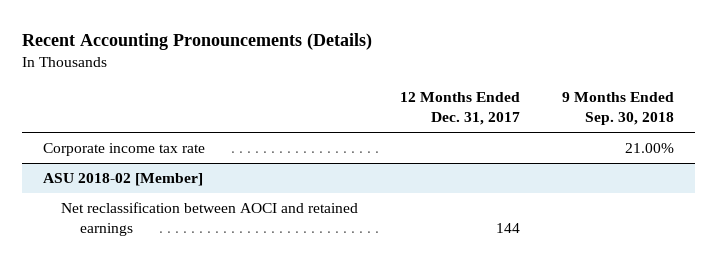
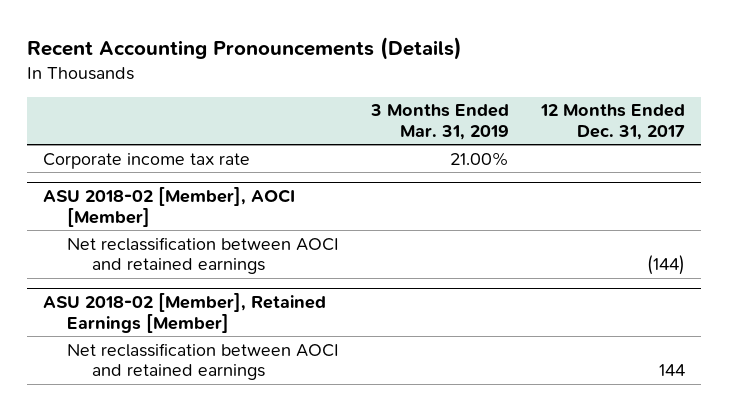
- | 12 Months Ended Dec. 31, 2017 | 9 Months Ended Sep. 30, 2018
+ | 3 Months Ended Mar. 31, 2019 | 12 Months Ended Dec. 31, 2017
- ASU 2018-02 [Member]
+ ASU 2018-02 [Member], AOCI [Member]
+ Net reclassification between AOCI and retained earnings | | (144)
+ ASU 2018-02 [Member], Retained Earnings [Member]

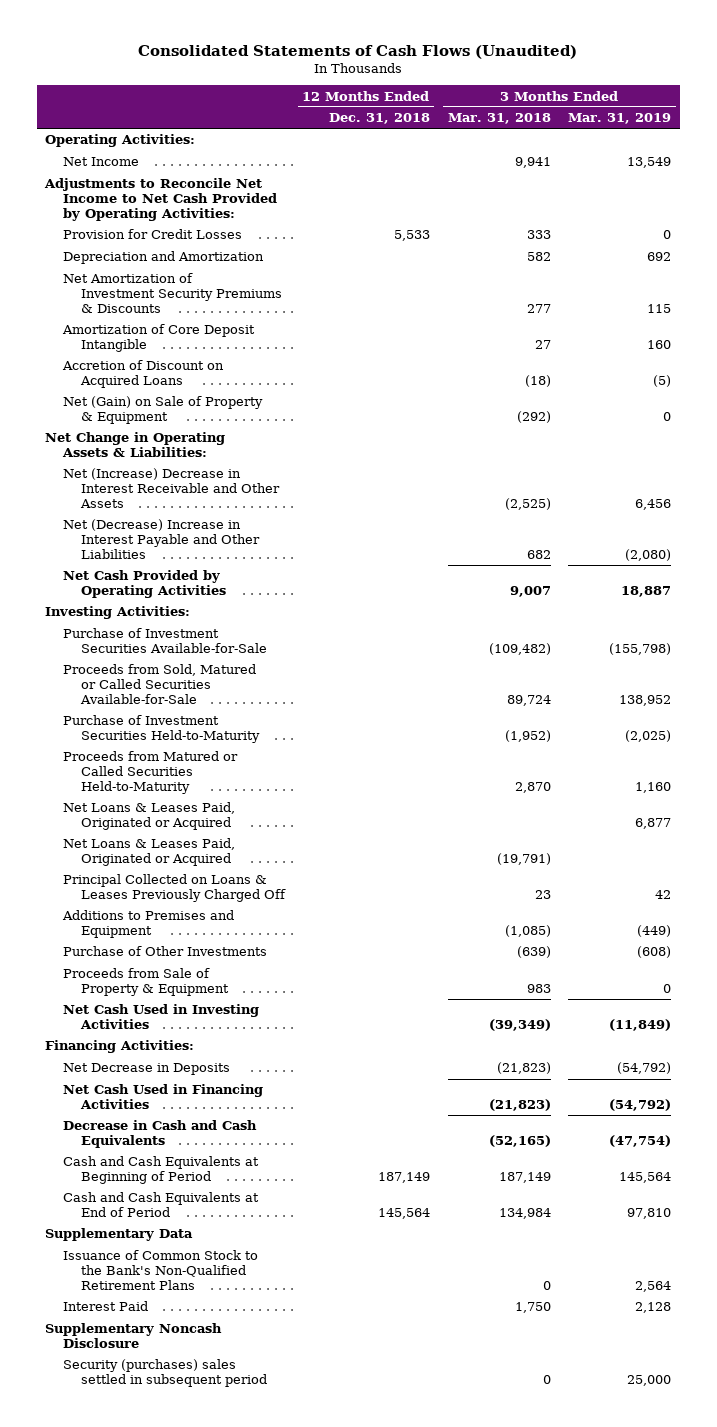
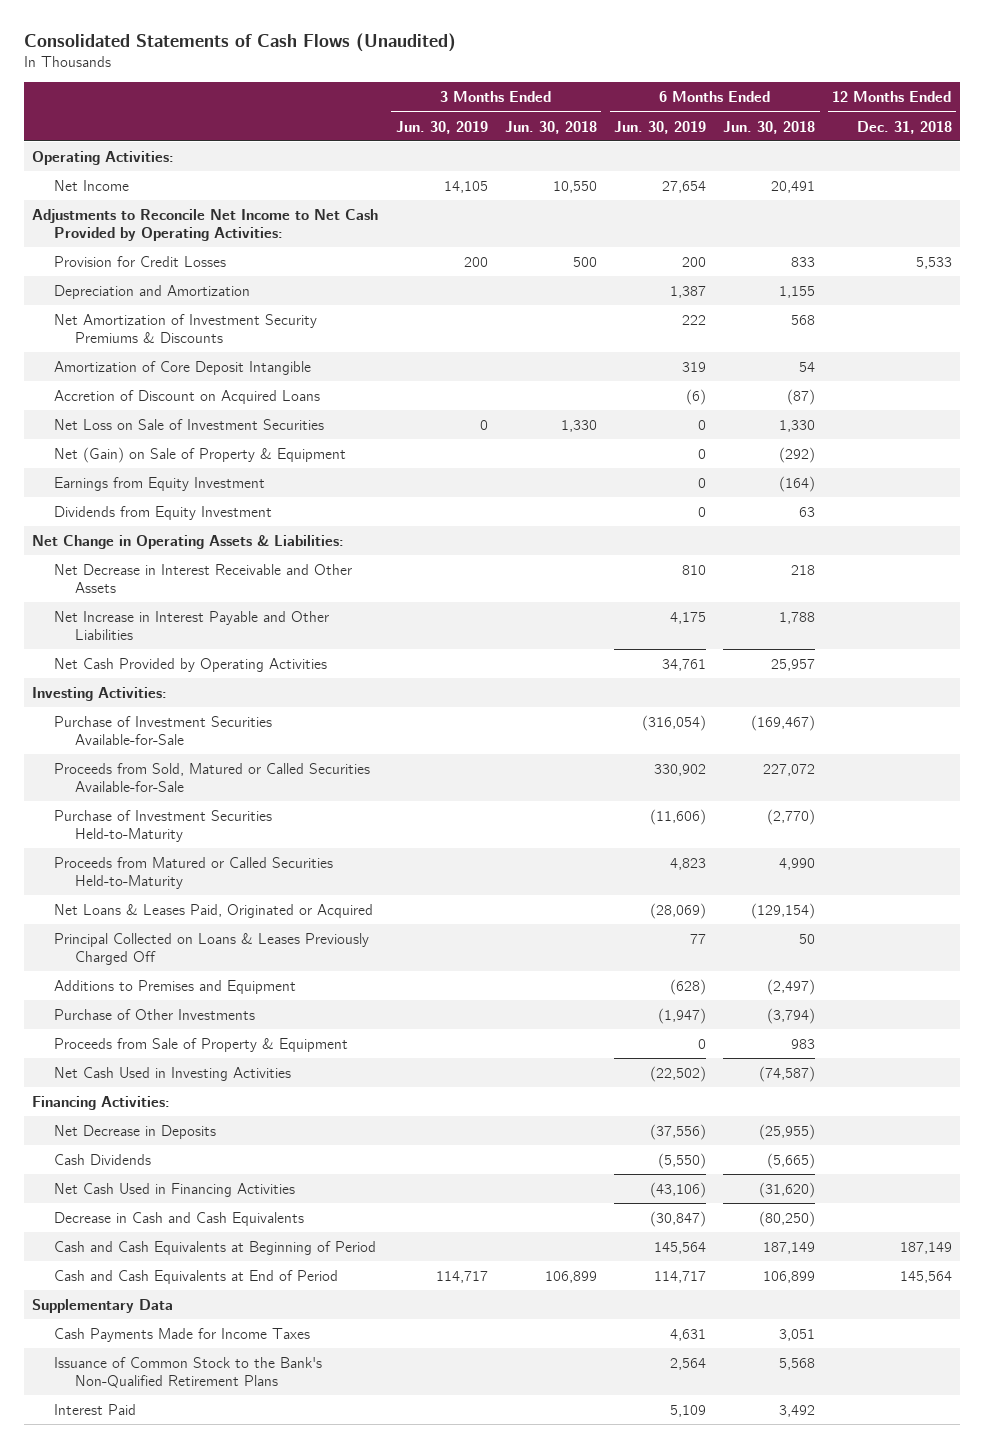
- | 12 Months Ended Dec. 31, 2018 | 3 Months Ended Mar. 31, 2018 | 3 Months Ended Mar. 31, 2019
+ | 3 Months Ended Jun. 30, 2019 | 3 Months Ended Jun. 30, 2018 | 6 Months Ended Jun. 30, 2019 | 6 Months Ended Jun. 30, 2018 | 12 Months Ended Dec. 31, 2018
+ Net Loss on Sale of Investment Securities | 0 | 1,330 | 0 | 1,330 |
+ Earnings from Equity Investment | | | 0 | (164) |
+ Dividends from Equity Investment | | | 0 | 63 |
- Net (Increase) Decrease in Interest Receivable and Other Assets | | (2,525) | 6,456
- Net (Decrease) Increase in Interest Payable and Other Liabilities | | 682 | (2,080)
+ Net Decrease in Interest Receivable and Other Assets | | | 810 | 218 |
+ Net Increase in Interest Payable and Other Liabilities | | | 4,175 | 1,788 |
- Net Loans & Leases Paid, Originated or Acquired | | (19,791) |
+ Cash Dividends | | | (5,550) | (5,665) |
+ Cash Payments Made for Income Taxes | | | 4,631 | 3,051 |
- Supplementary Noncash Disclosure
- Security (purchases) sales settled in subsequent period | | 0 | 25,000

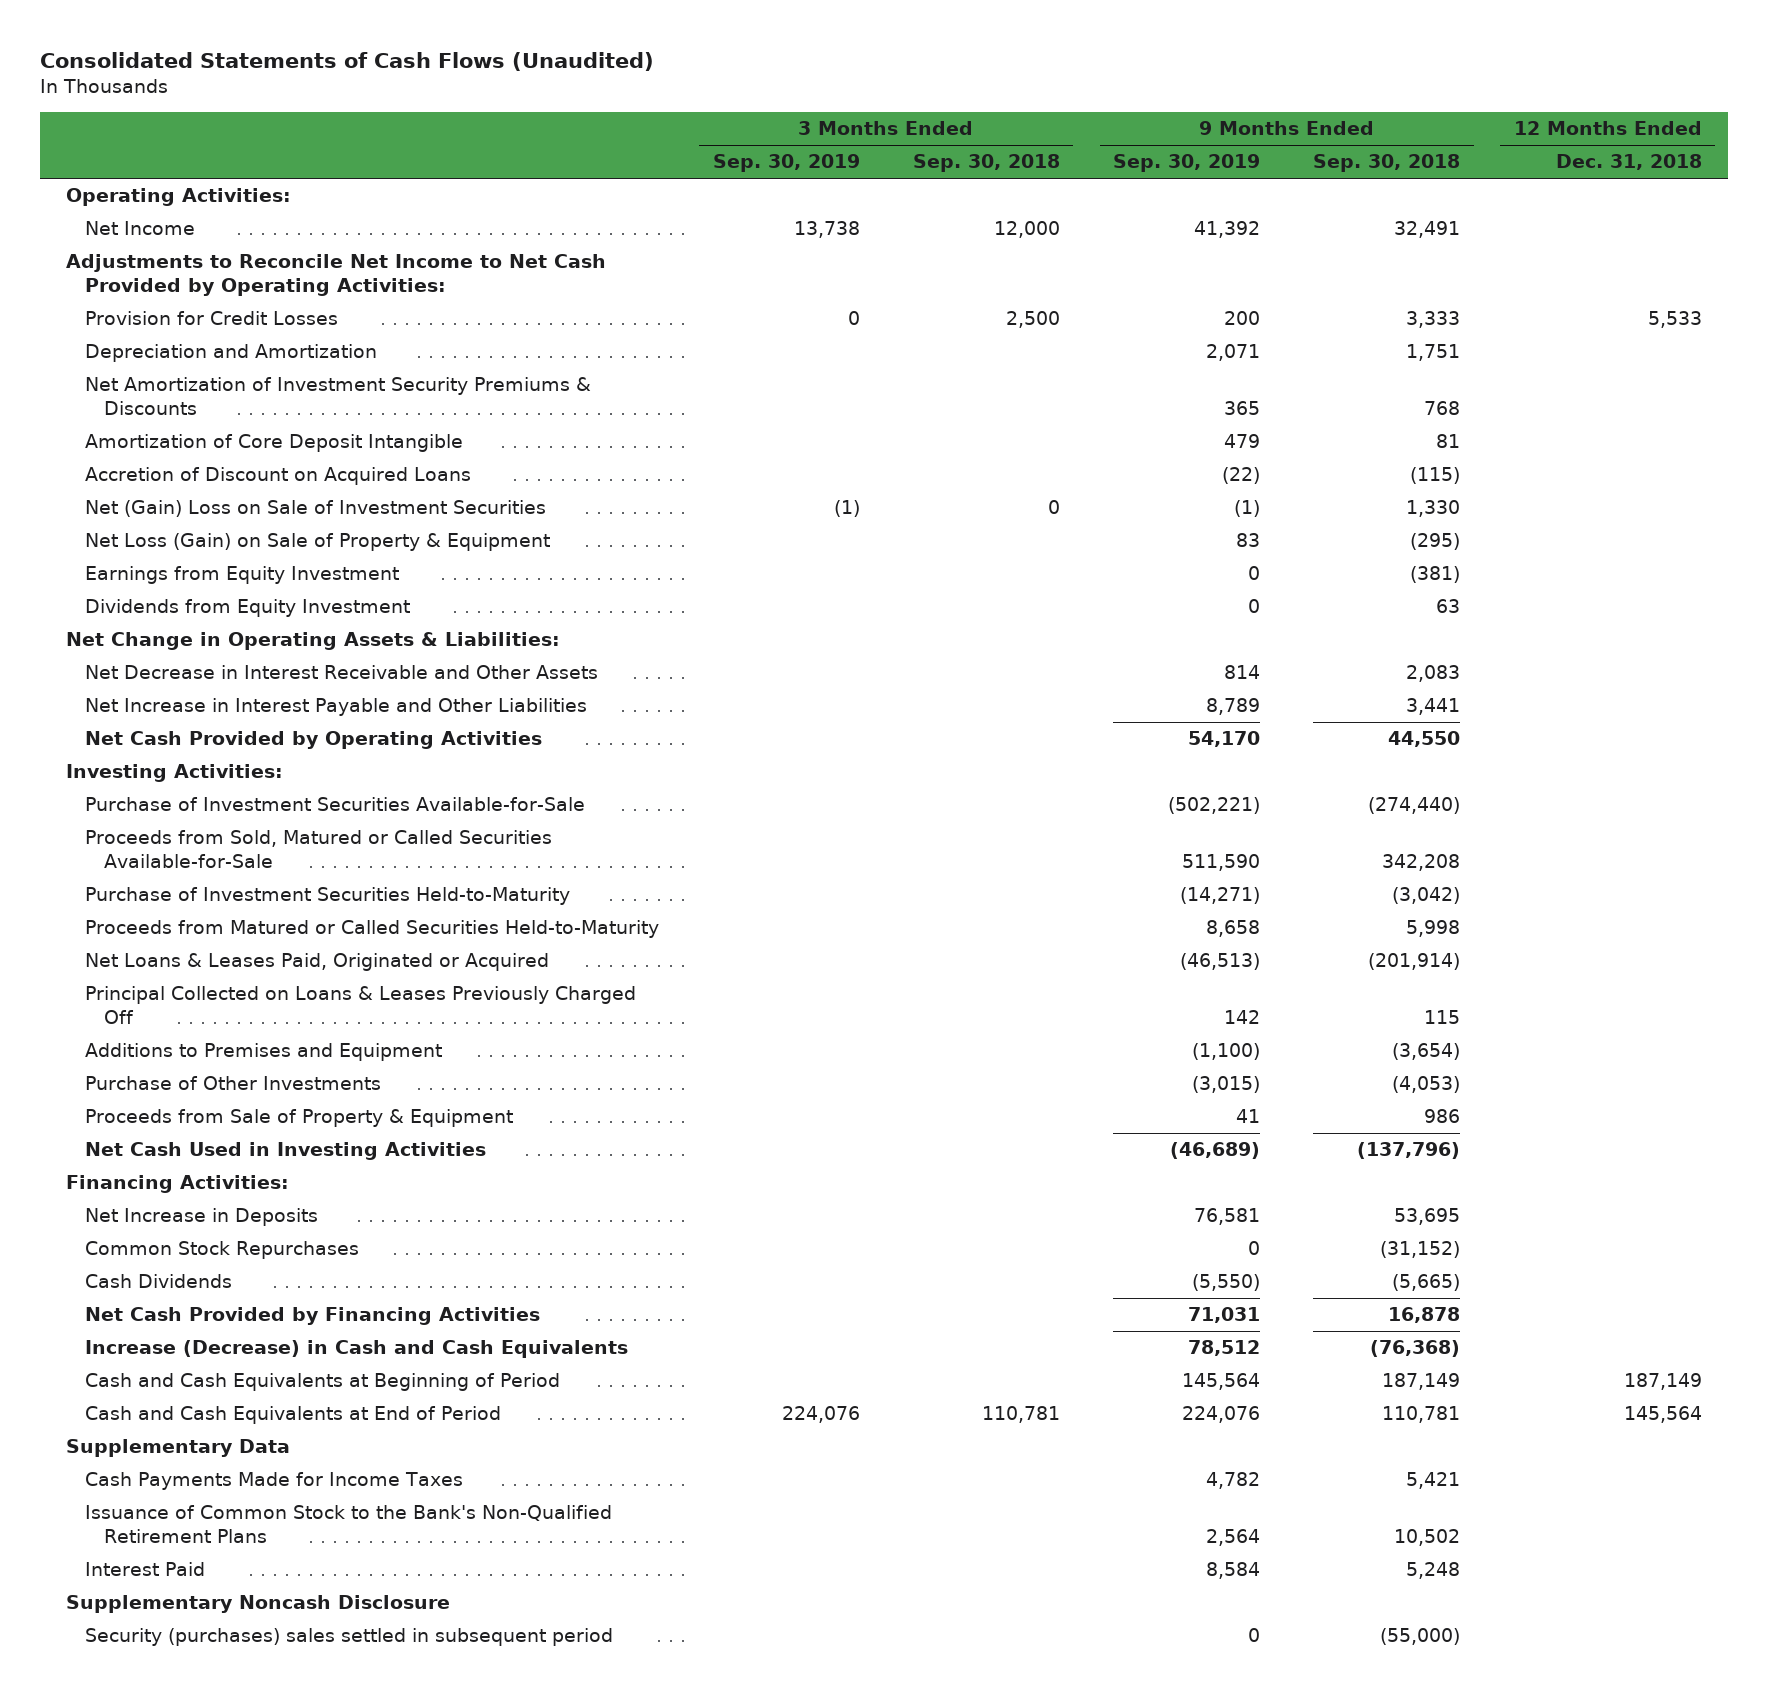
- | 3 Months Ended Jun. 30, 2019 | 3 Months Ended Jun. 30, 2018 | 6 Months Ended Jun. 30, 2019 | 6 Months Ended Jun. 30, 2018 | 12 Months Ended Dec. 31, 2018
+ | 3 Months Ended Sep. 30, 2019 | 3 Months Ended Sep. 30, 2018 | 9 Months Ended Sep. 30, 2019 | 9 Months Ended Sep. 30, 2018 | 12 Months Ended Dec. 31, 2018
- Net Loss on Sale of Investment Securities | 0 | 1,330 | 0 | 1,330 |
- Net (Gain) on Sale of Property & Equipment | | | 0 | (292) |
+ Net (Gain) Loss on Sale of Investment Securities | (1) | 0 | (1) | 1,330 |
+ Net Loss (Gain) on Sale of Property & Equipment | | | 83 | (295) |
- Net Decrease in Deposits | | | (37,556) | (25,955) |
+ Net Increase in Deposits | | | 76,581 | 53,695 |
+ Common Stock Repurchases | | | 0 | (31,152) |
- Net Cash Used in Financing Activities | | | (43,106) | (31,620) |
- Decrease in Cash and Cash Equivalents | | | (30,847) | (80,250) |
+ Net Cash Provided by Financing Activities | | | 71,031 | 16,878 |
+ Increase (Decrease) in Cash and Cash Equivalents | | | 78,512 | (76,368) |
+ Supplementary Noncash Disclosure
+ Security (purchases) sales settled in subsequent period | | | 0 | (55,000) |

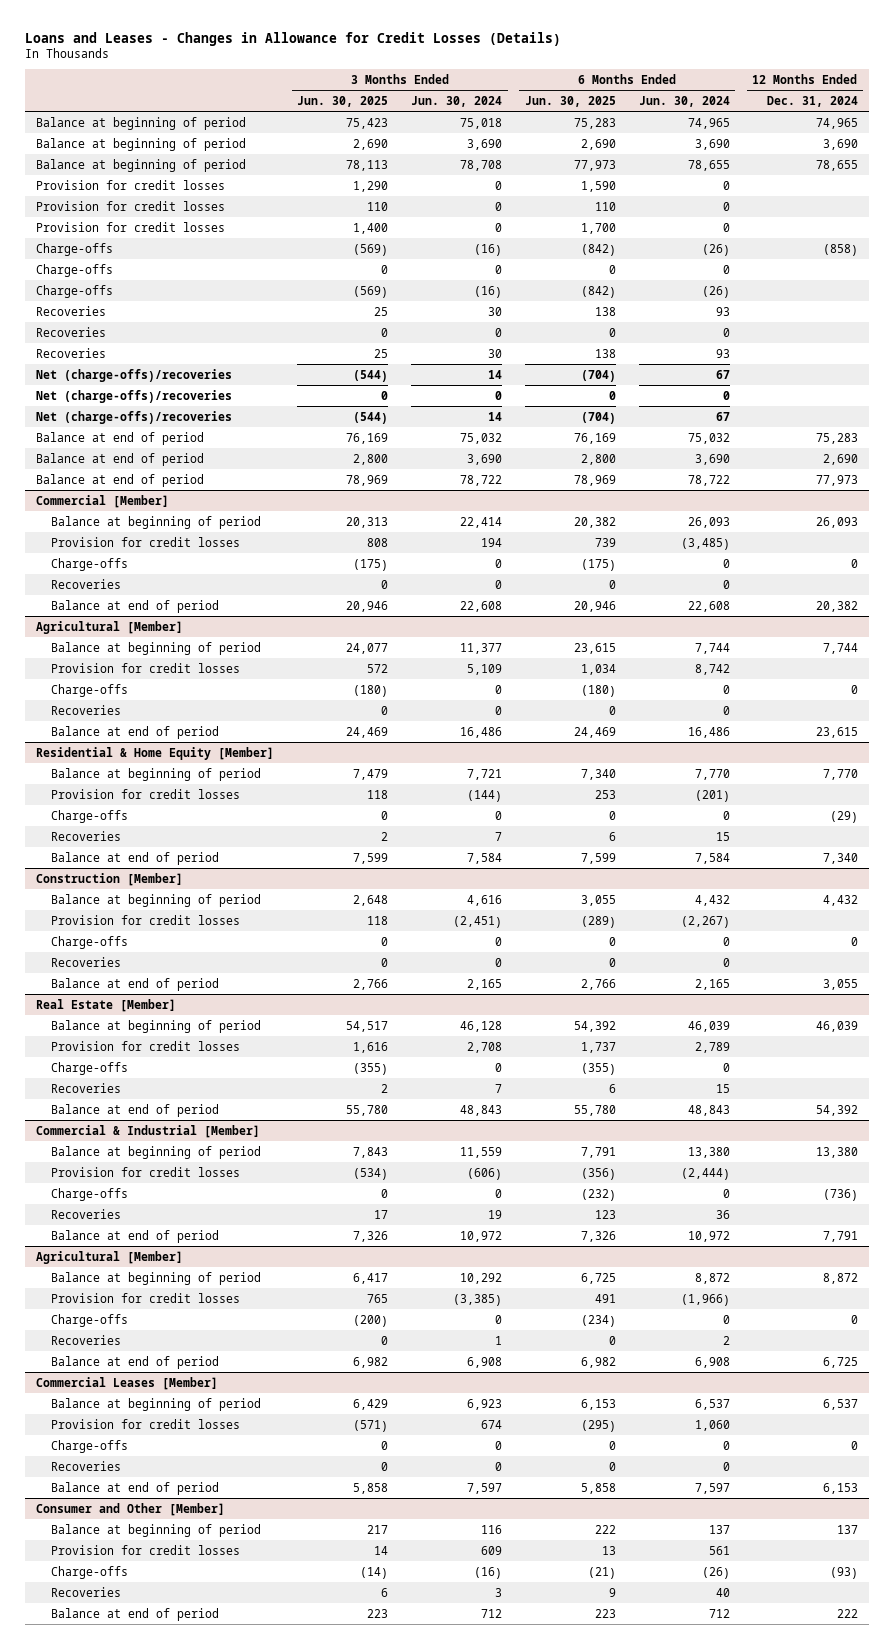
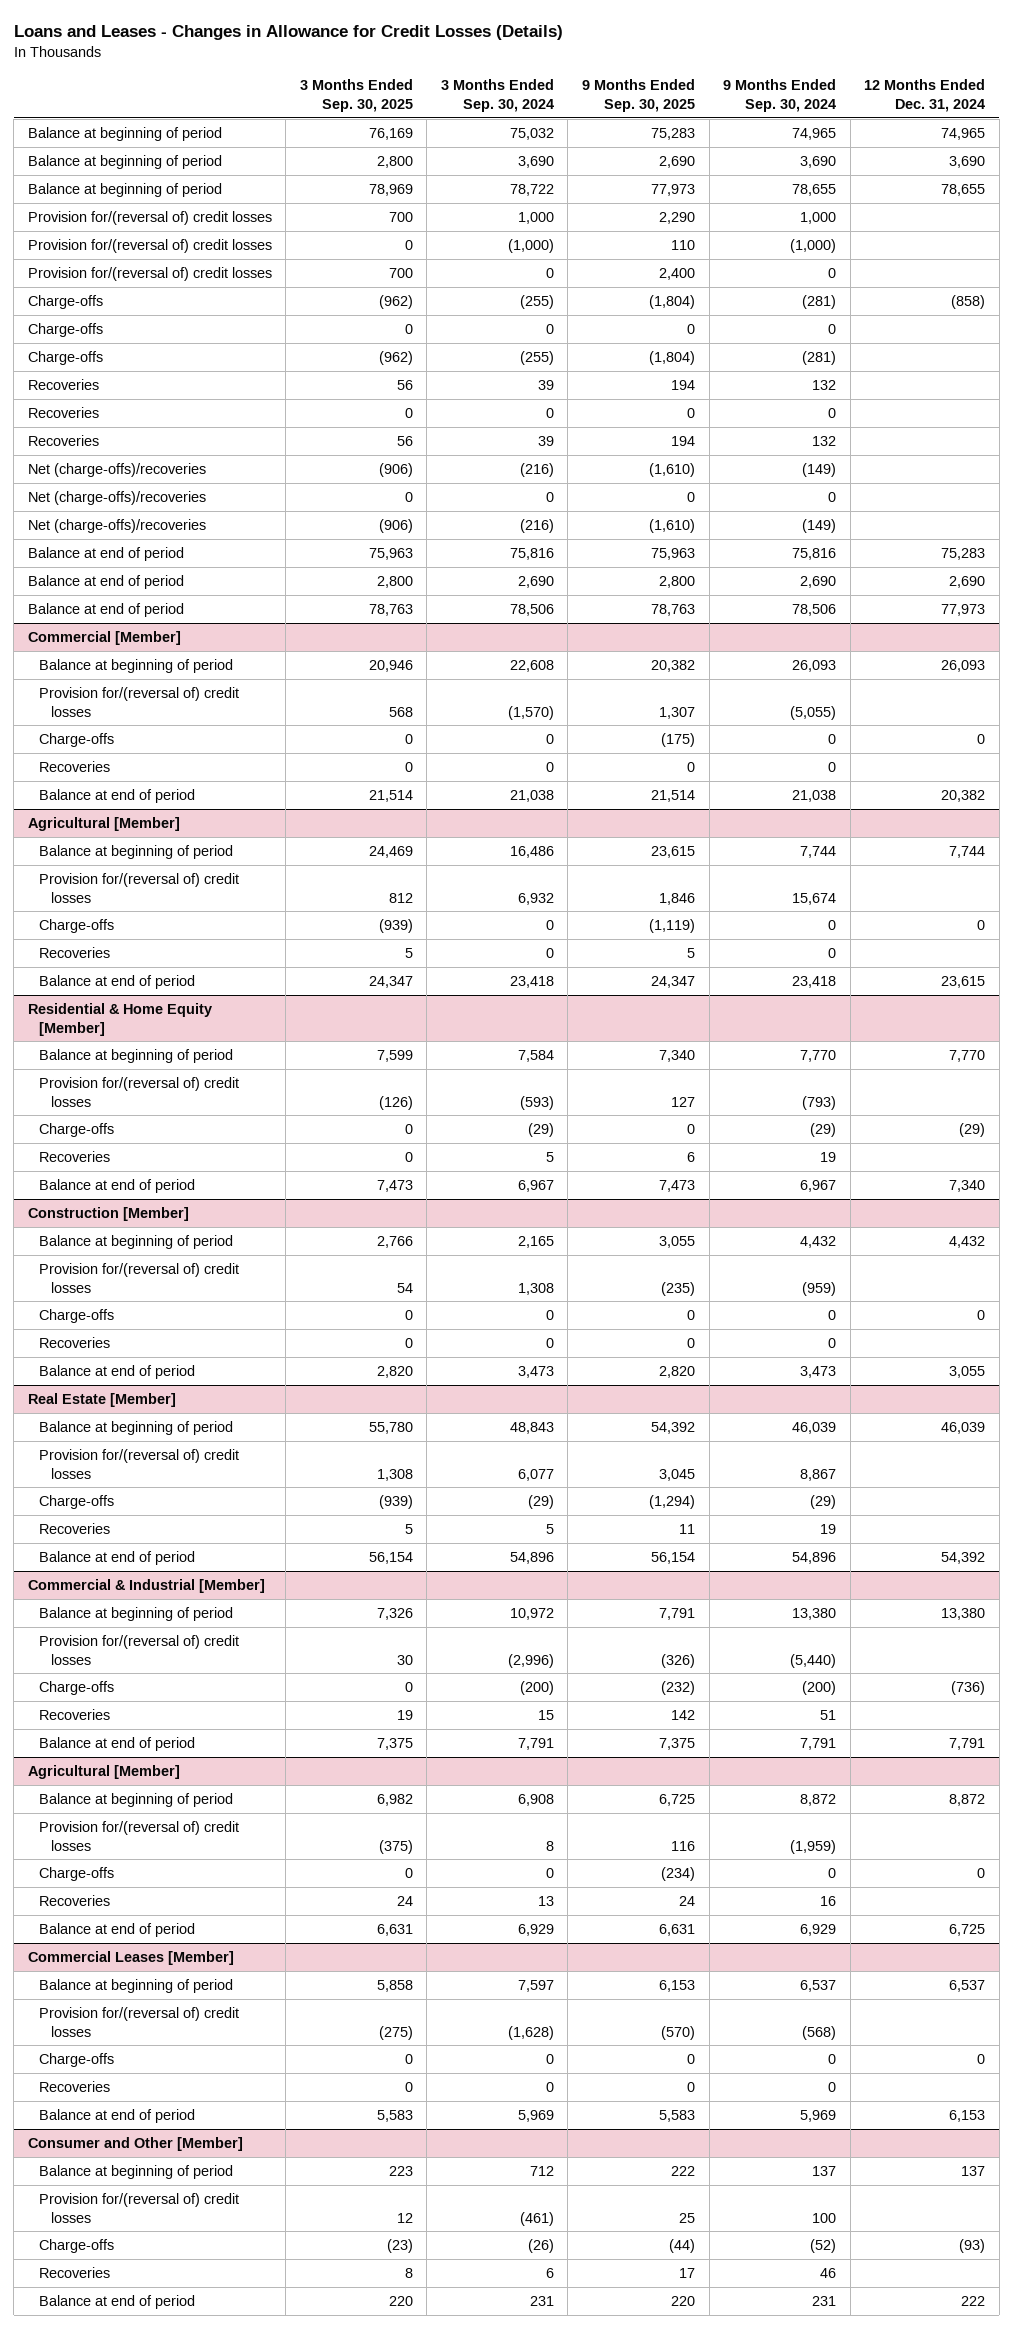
- | 3 Months Ended Jun. 30, 2025 | 3 Months Ended Jun. 30, 2024 | 6 Months Ended Jun. 30, 2025 | 6 Months Ended Jun. 30, 2024 | 12 Months Ended Dec. 31, 2024
+ | 3 Months Ended Sep. 30, 2025 | 3 Months Ended Sep. 30, 2024 | 9 Months Ended Sep. 30, 2025 | 9 Months Ended Sep. 30, 2024 | 12 Months Ended Dec. 31, 2024
- Provision for credit losses | 1,290 | 0 | 1,590 | 0 |
- Provision for credit losses | 110 | 0 | 110 | 0 |
- Provision for credit losses | 1,400 | 0 | 1,700 | 0 |
+ Provision for/(reversal of) credit losses | 700 | 1,000 | 2,290 | 1,000 |
+ Provision for/(reversal of) credit losses | 0 | (1,000) | 110 | (1,000) |
+ Provision for/(reversal of) credit losses | 700 | 0 | 2,400 | 0 |
@ Commercial [Member]
- Provision for credit losses | 808 | 194 | 739 | (3,485) |
+ Provision for/(reversal of) credit losses | 568 | (1,570) | 1,307 | (5,055) |
@ Agricultural [Member]
- Provision for credit losses | 572 | 5,109 | 1,034 | 8,742 |
+ Provision for/(reversal of) credit losses | 812 | 6,932 | 1,846 | 15,674 |
@ Residential & Home Equity [Member]
- Provision for credit losses | 118 | (144) | 253 | (201) |
+ Provision for/(reversal of) credit losses | (126) | (593) | 127 | (793) |
@ Construction [Member]
- Provision for credit losses | 118 | (2,451) | (289) | (2,267) |
+ Provision for/(reversal of) credit losses | 54 | 1,308 | (235) | (959) |
@ Real Estate [Member]
- Provision for credit losses | 1,616 | 2,708 | 1,737 | 2,789 |
+ Provision for/(reversal of) credit losses | 1,308 | 6,077 | 3,045 | 8,867 |
@ Commercial & Industrial [Member]
- Provision for credit losses | (534) | (606) | (356) | (2,444) |
+ Provision for/(reversal of) credit losses | 30 | (2,996) | (326) | (5,440) |
@ Agricultural [Member]
- Provision for credit losses | 765 | (3,385) | 491 | (1,966) |
+ Provision for/(reversal of) credit losses | (375) | 8 | 116 | (1,959) |
@ Commercial Leases [Member]
- Provision for credit losses | (571) | 674 | (295) | 1,060 |
+ Provision for/(reversal of) credit losses | (275) | (1,628) | (570) | (568) |
@ Consumer and Other [Member]
- Provision for credit losses | 14 | 609 | 13 | 561 |
+ Provision for/(reversal of) credit losses | 12 | (461) | 25 | 100 |

